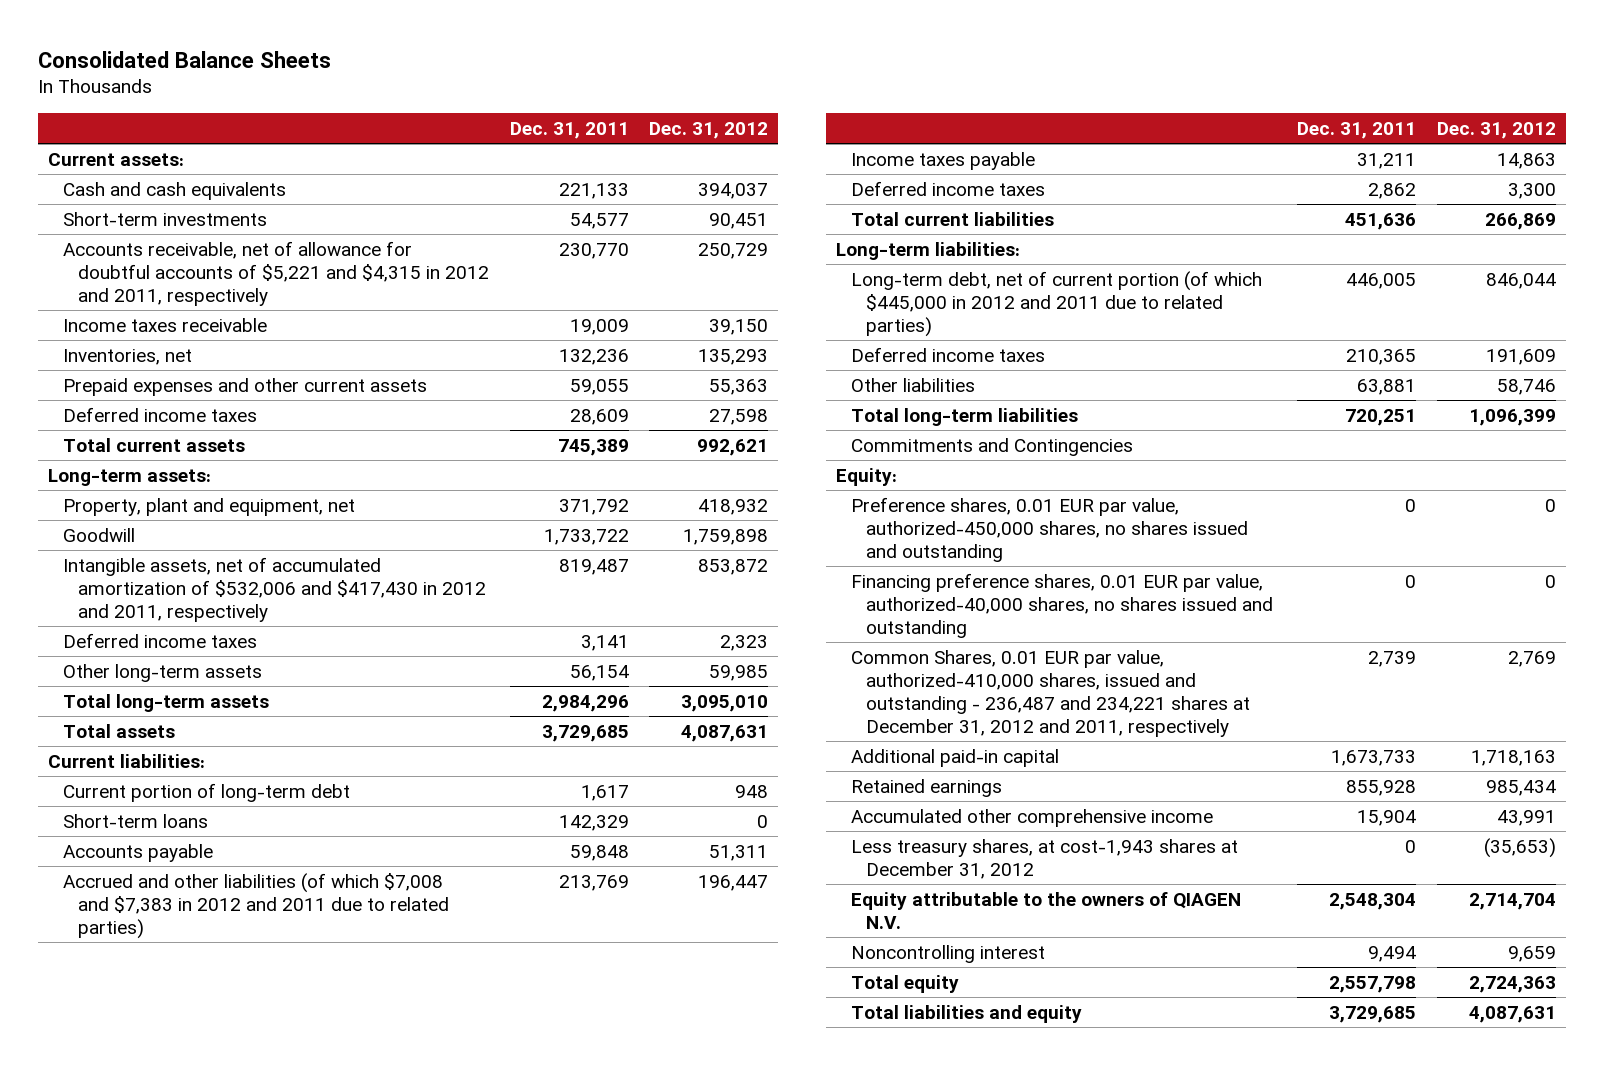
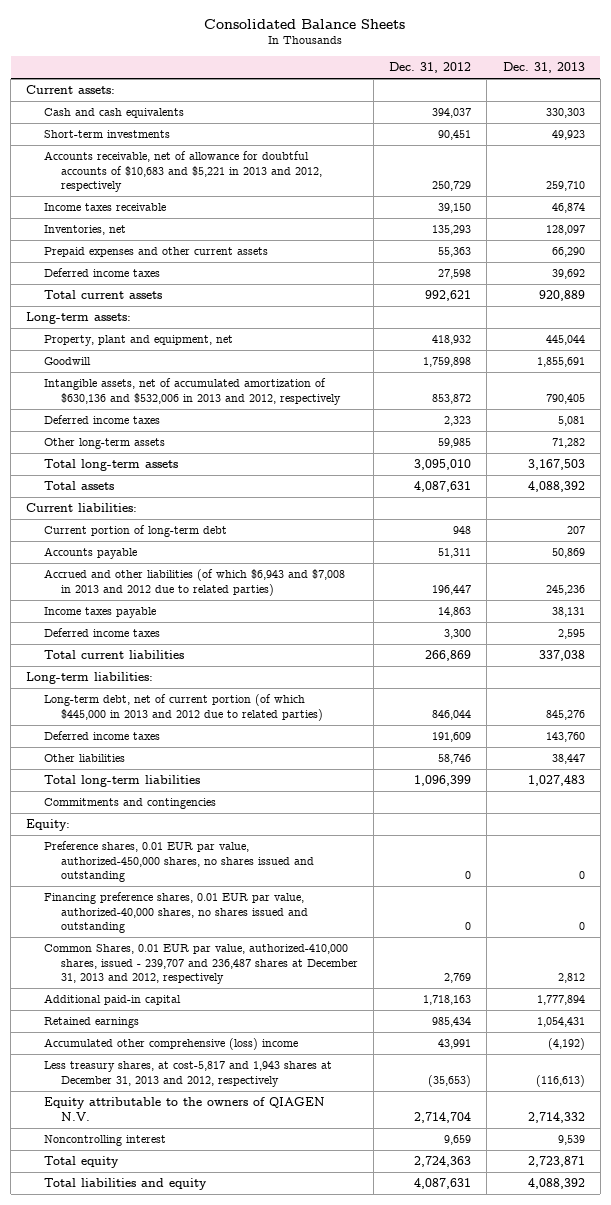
- | Dec. 31, 2011 | Dec. 31, 2012
+ | Dec. 31, 2012 | Dec. 31, 2013
- Accounts receivable, net of allowance for doubtful accounts of $5,221 and $4,315 in 2012 and 2011, respectively | 230,770 | 250,729
+ Accounts receivable, net of allowance for doubtful accounts of $10,683 and $5,221 in 2013 and 2012, respectively | 250,729 | 259,710
- Intangible assets, net of accumulated amortization of $532,006 and $417,430 in 2012 and 2011, respectively | 819,487 | 853,872
+ Intangible assets, net of accumulated amortization of $630,136 and $532,006 in 2013 and 2012, respectively | 853,872 | 790,405
- Short-term loans | 142,329 | 0
- Accrued and other liabilities (of which $7,008 and $7,383 in 2012 and 2011 due to related parties) | 213,769 | 196,447
+ Accrued and other liabilities (of which $6,943 and $7,008 in 2013 and 2012 due to related parties) | 196,447 | 245,236
- Long-term debt, net of current portion (of which $445,000 in 2012 and 2011 due to related parties) | 446,005 | 846,044
+ Long-term debt, net of current portion (of which $445,000 in 2013 and 2012 due to related parties) | 846,044 | 845,276
- Commitments and Contingencies
+ Commitments and contingencies
- Common Shares, 0.01 EUR par value, authorized-410,000 shares, issued and outstanding - 236,487 and 234,221 shares at December 31, 2012 and 2011, respectively | 2,739 | 2,769
+ Common Shares, 0.01 EUR par value, authorized-410,000 shares, issued - 239,707 and 236,487 shares at December 31, 2013 and 2012, respectively | 2,769 | 2,812
- Accumulated other comprehensive income | 15,904 | 43,991
- Less treasury shares, at cost-1,943 shares at December 31, 2012 | 0 | (35,653)
+ Accumulated other comprehensive (loss) income | 43,991 | (4,192)
+ Less treasury shares, at cost-5,817 and 1,943 shares at December 31, 2013 and 2012, respectively | (35,653) | (116,613)

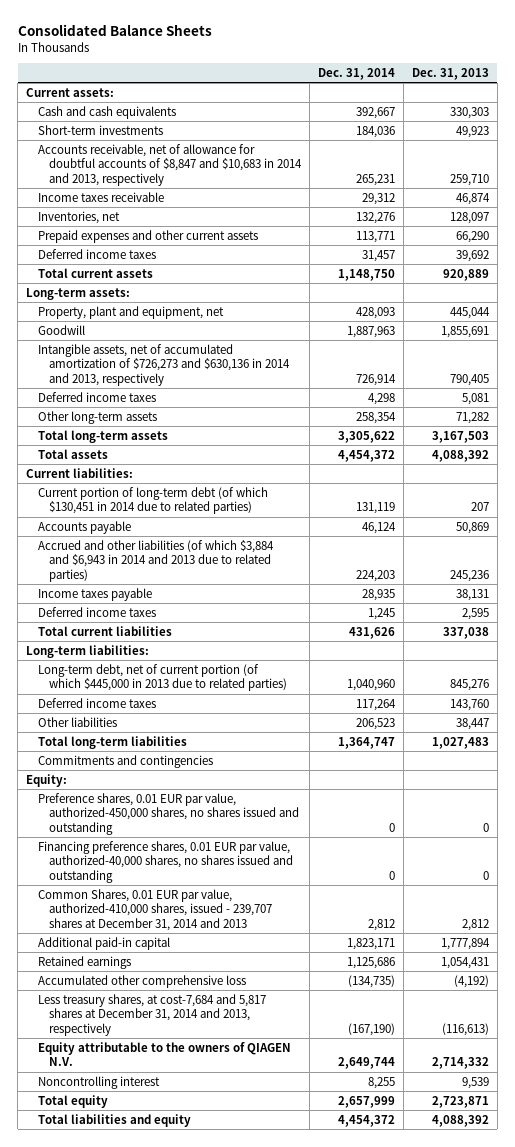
- | Dec. 31, 2012 | Dec. 31, 2013
+ | Dec. 31, 2014 | Dec. 31, 2013
- Accounts receivable, net of allowance for doubtful accounts of $10,683 and $5,221 in 2013 and 2012, respectively | 250,729 | 259,710
+ Accounts receivable, net of allowance for doubtful accounts of $8,847 and $10,683 in 2014 and 2013, respectively | 265,231 | 259,710
- Intangible assets, net of accumulated amortization of $630,136 and $532,006 in 2013 and 2012, respectively | 853,872 | 790,405
+ Intangible assets, net of accumulated amortization of $726,273 and $630,136 in 2014 and 2013, respectively | 726,914 | 790,405
- Current portion of long-term debt | 948 | 207
+ Current portion of long-term debt (of which $130,451 in 2014 due to related parties) | 131,119 | 207
- Accrued and other liabilities (of which $6,943 and $7,008 in 2013 and 2012 due to related parties) | 196,447 | 245,236
+ Accrued and other liabilities (of which $3,884 and $6,943 in 2014 and 2013 due to related parties) | 224,203 | 245,236
- Long-term debt, net of current portion (of which $445,000 in 2013 and 2012 due to related parties) | 846,044 | 845,276
+ Long-term debt, net of current portion (of which $445,000 in 2013 due to related parties) | 1,040,960 | 845,276
- Common Shares, 0.01 EUR par value, authorized-410,000 shares, issued - 239,707 and 236,487 shares at December 31, 2013 and 2012, respectively | 2,769 | 2,812
+ Common Shares, 0.01 EUR par value, authorized-410,000 shares, issued - 239,707 shares at December 31, 2014 and 2013 | 2,812 | 2,812
- Accumulated other comprehensive (loss) income | 43,991 | (4,192)
- Less treasury shares, at cost-5,817 and 1,943 shares at December 31, 2013 and 2012, respectively | (35,653) | (116,613)
+ Accumulated other comprehensive loss | (134,735) | (4,192)
+ Less treasury shares, at cost-7,684 and 5,817 shares at December 31, 2014 and 2013, respectively | (167,190) | (116,613)

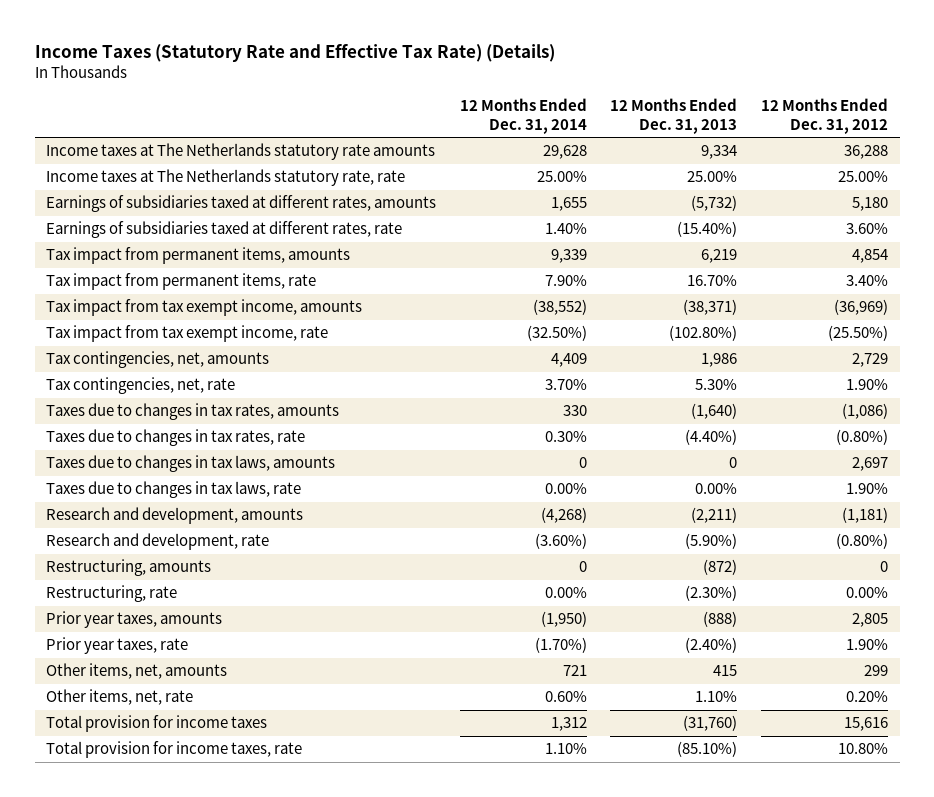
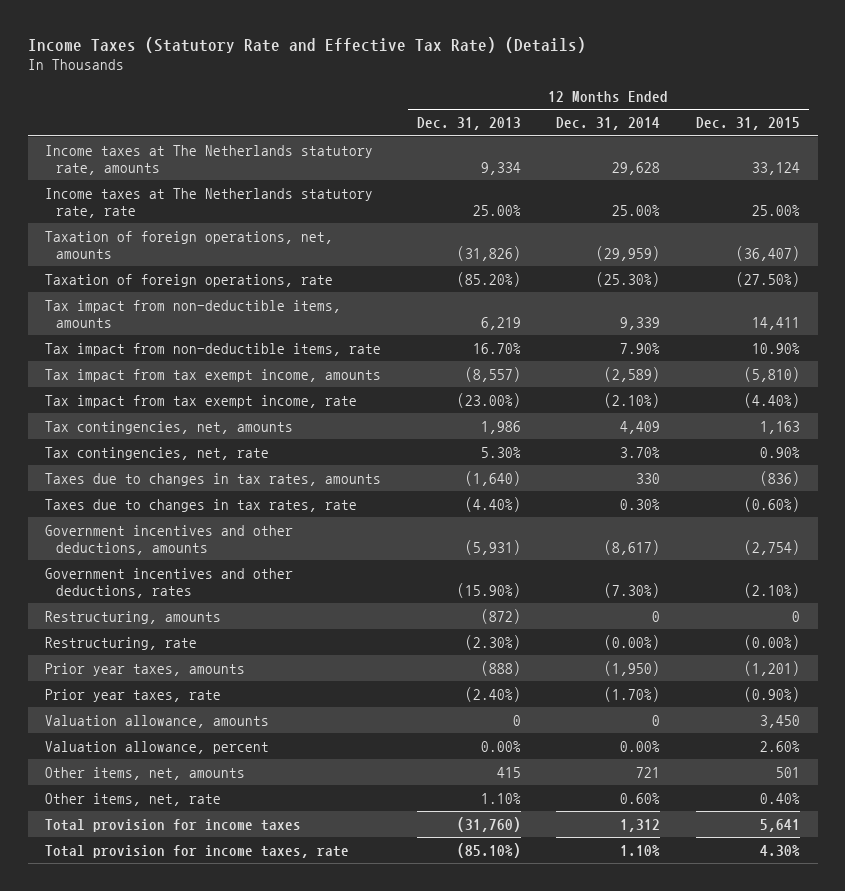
- | 12 Months Ended Dec. 31, 2014 | 12 Months Ended Dec. 31, 2013 | 12 Months Ended Dec. 31, 2012
+ | 12 Months Ended Dec. 31, 2013 | 12 Months Ended Dec. 31, 2014 | 12 Months Ended Dec. 31, 2015
- Income taxes at The Netherlands statutory rate amounts | 29,628 | 9,334 | 36,288
+ Income taxes at The Netherlands statutory rate, amounts | 9,334 | 29,628 | 33,124
- Earnings of subsidiaries taxed at different rates, amounts | 1,655 | (5,732) | 5,180
- Earnings of subsidiaries taxed at different rates, rate | 1.40% | (15.40%) | 3.60%
- Tax impact from permanent items, amounts | 9,339 | 6,219 | 4,854
- Tax impact from permanent items, rate | 7.90% | 16.70% | 3.40%
- Tax impact from tax exempt income, amounts | (38,552) | (38,371) | (36,969)
- Tax impact from tax exempt income, rate | (32.50%) | (102.80%) | (25.50%)
+ Taxation of foreign operations, net, amounts | (31,826) | (29,959) | (36,407)
+ Taxation of foreign operations, rate | (85.20%) | (25.30%) | (27.50%)
+ Tax impact from non-deductible items, amounts | 6,219 | 9,339 | 14,411
+ Tax impact from non-deductible items, rate | 16.70% | 7.90% | 10.90%
+ Tax impact from tax exempt income, amounts | (8,557) | (2,589) | (5,810)
+ Tax impact from tax exempt income, rate | (23.00%) | (2.10%) | (4.40%)
- Taxes due to changes in tax laws, amounts | 0 | 0 | 2,697
- Taxes due to changes in tax laws, rate | 0.00% | 0.00% | 1.90%
- Research and development, amounts | (4,268) | (2,211) | (1,181)
- Research and development, rate | (3.60%) | (5.90%) | (0.80%)
+ Government incentives and other deductions, amounts | (5,931) | (8,617) | (2,754)
+ Government incentives and other deductions, rates | (15.90%) | (7.30%) | (2.10%)
- Restructuring, rate | 0.00% | (2.30%) | 0.00%
+ Restructuring, rate | (2.30%) | (0.00%) | (0.00%)
+ Valuation allowance, amounts | 0 | 0 | 3,450
+ Valuation allowance, percent | 0.00% | 0.00% | 2.60%

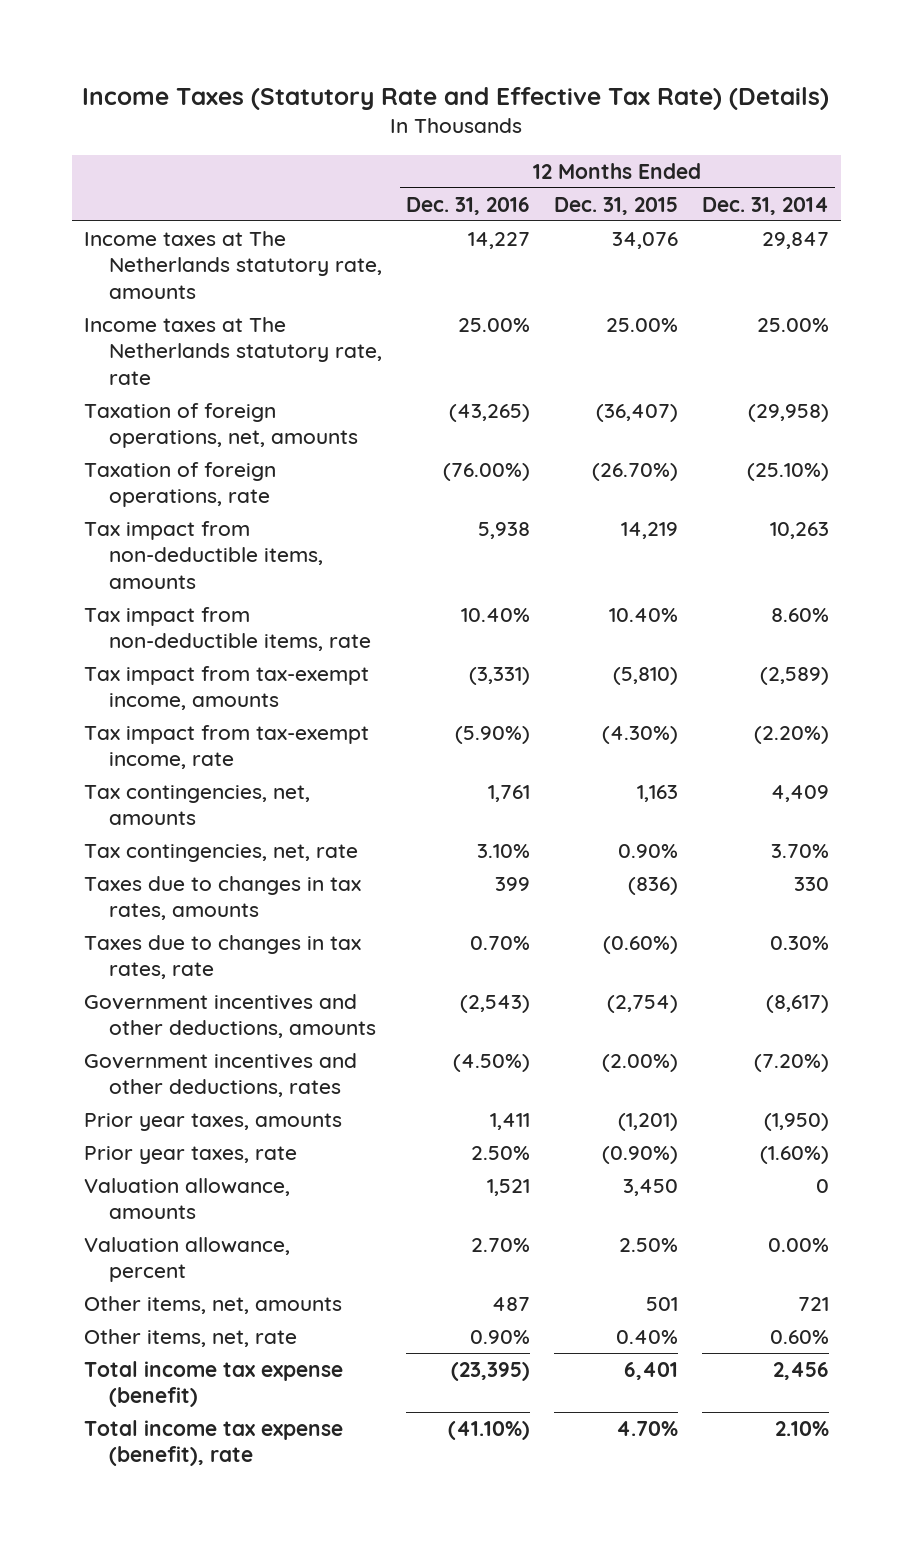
- | 12 Months Ended Dec. 31, 2013 | 12 Months Ended Dec. 31, 2014 | 12 Months Ended Dec. 31, 2015
+ | 12 Months Ended Dec. 31, 2016 | 12 Months Ended Dec. 31, 2015 | 12 Months Ended Dec. 31, 2014
- Income taxes at The Netherlands statutory rate, amounts | 9,334 | 29,628 | 33,124
+ Income taxes at The Netherlands statutory rate, amounts | 14,227 | 34,076 | 29,847
- Taxation of foreign operations, net, amounts | (31,826) | (29,959) | (36,407)
- Taxation of foreign operations, rate | (85.20%) | (25.30%) | (27.50%)
- Tax impact from non-deductible items, amounts | 6,219 | 9,339 | 14,411
- Tax impact from non-deductible items, rate | 16.70% | 7.90% | 10.90%
- Tax impact from tax exempt income, amounts | (8,557) | (2,589) | (5,810)
- Tax impact from tax exempt income, rate | (23.00%) | (2.10%) | (4.40%)
+ Taxation of foreign operations, net, amounts | (43,265) | (36,407) | (29,958)
+ Taxation of foreign operations, rate | (76.00%) | (26.70%) | (25.10%)
+ Tax impact from non-deductible items, amounts | 5,938 | 14,219 | 10,263
+ Tax impact from non-deductible items, rate | 10.40% | 10.40% | 8.60%
+ Tax impact from tax-exempt income, amounts | (3,331) | (5,810) | (2,589)
+ Tax impact from tax-exempt income, rate | (5.90%) | (4.30%) | (2.20%)
- Government incentives and other deductions, rates | (15.90%) | (7.30%) | (2.10%)
- Restructuring, amounts | (872) | 0 | 0
- Restructuring, rate | (2.30%) | (0.00%) | (0.00%)
+ Government incentives and other deductions, rates | (4.50%) | (2.00%) | (7.20%)
- Prior year taxes, rate | (2.40%) | (1.70%) | (0.90%)
+ Prior year taxes, rate | 2.50% | (0.90%) | (1.60%)
- Valuation allowance, percent | 0.00% | 0.00% | 2.60%
+ Valuation allowance, percent | 2.70% | 2.50% | 0.00%
- Total provision for income taxes | (31,760) | 1,312 | 5,641
- Total provision for income taxes, rate | (85.10%) | 1.10% | 4.30%
+ Total income tax expense (benefit) | (23,395) | 6,401 | 2,456
+ Total income tax expense (benefit), rate | (41.10%) | 4.70% | 2.10%

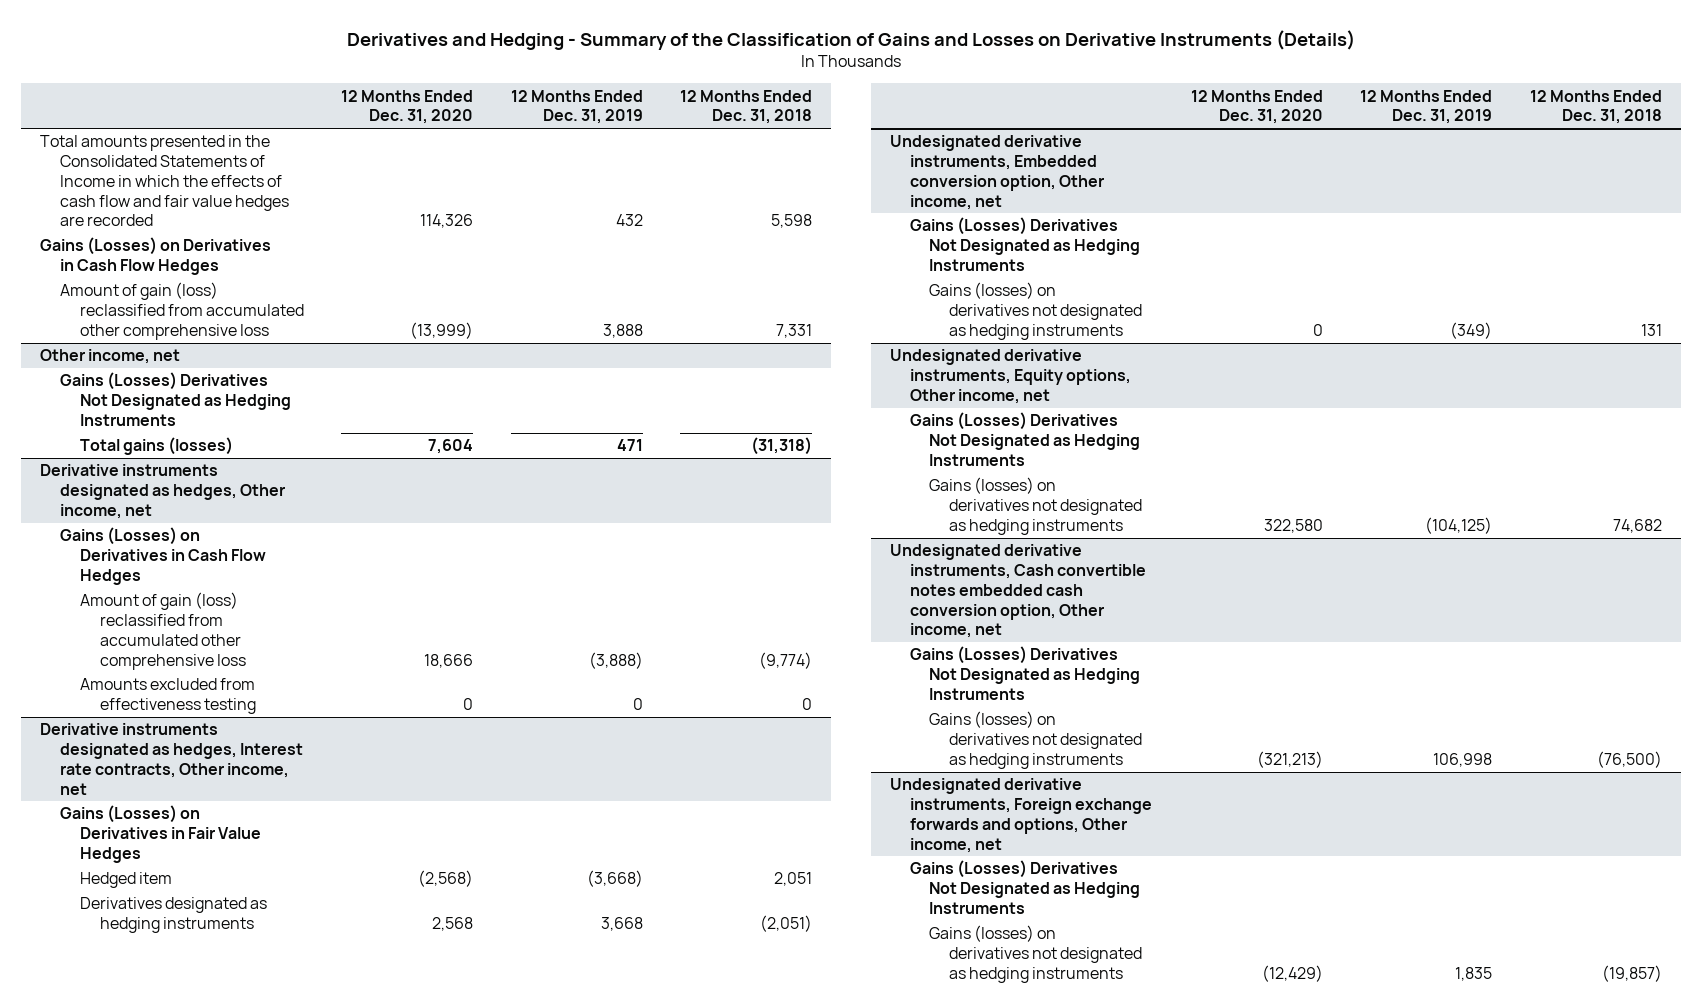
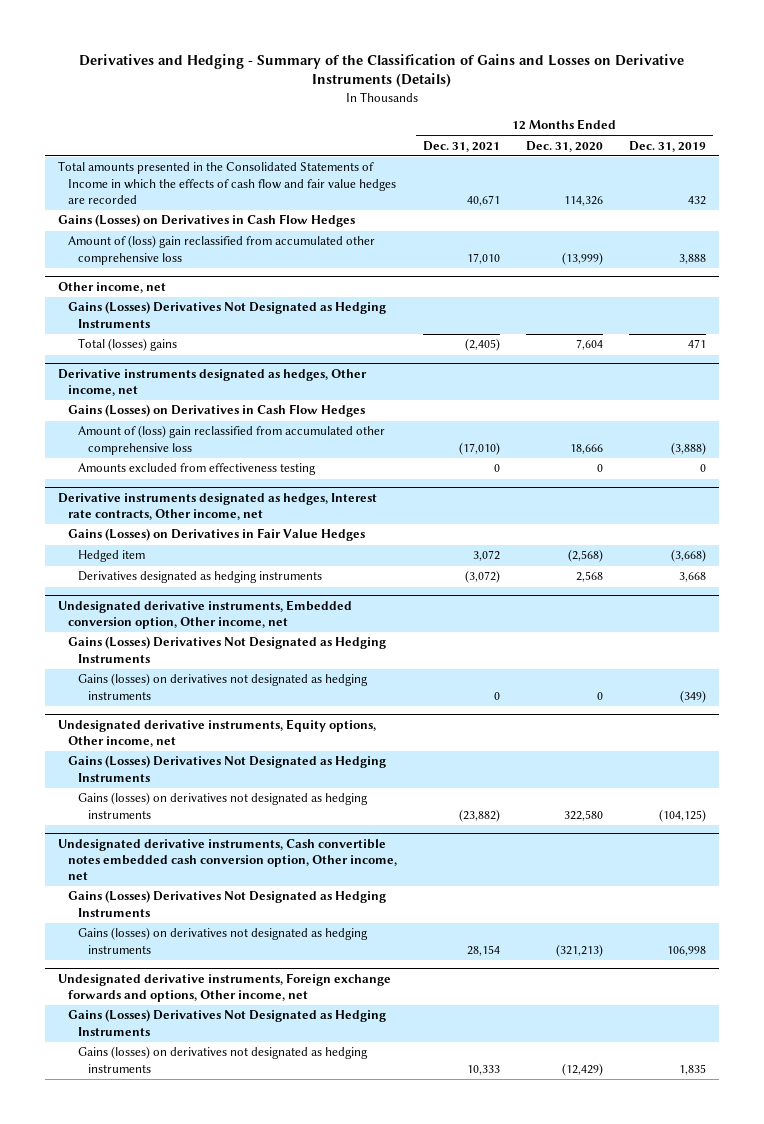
- | 12 Months Ended Dec. 31, 2020 | 12 Months Ended Dec. 31, 2019 | 12 Months Ended Dec. 31, 2018
+ | 12 Months Ended Dec. 31, 2021 | 12 Months Ended Dec. 31, 2020 | 12 Months Ended Dec. 31, 2019
- Amount of gain (loss) reclassified from accumulated other comprehensive loss | (13,999) | 3,888 | 7,331
+ Amount of (loss) gain reclassified from accumulated other comprehensive loss | 17,010 | (13,999) | 3,888
@ Other income, net
- Total gains (losses) | 7,604 | 471 | (31,318)
+ Total (losses) gains | (2,405) | 7,604 | 471
@ Derivative instruments designated as hedges, Other income, net
- Amount of gain (loss) reclassified from accumulated other comprehensive loss | 18,666 | (3,888) | (9,774)
+ Amount of (loss) gain reclassified from accumulated other comprehensive loss | (17,010) | 18,666 | (3,888)

